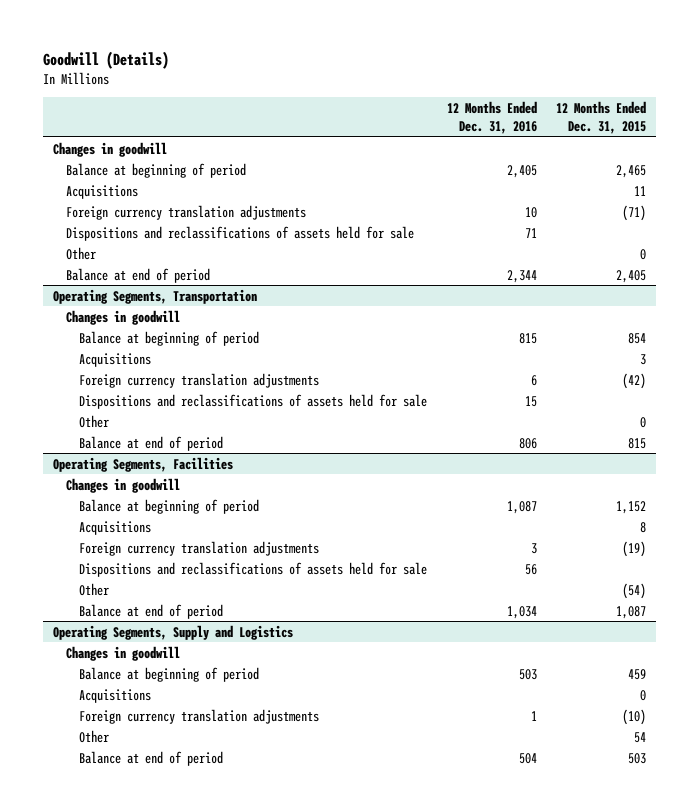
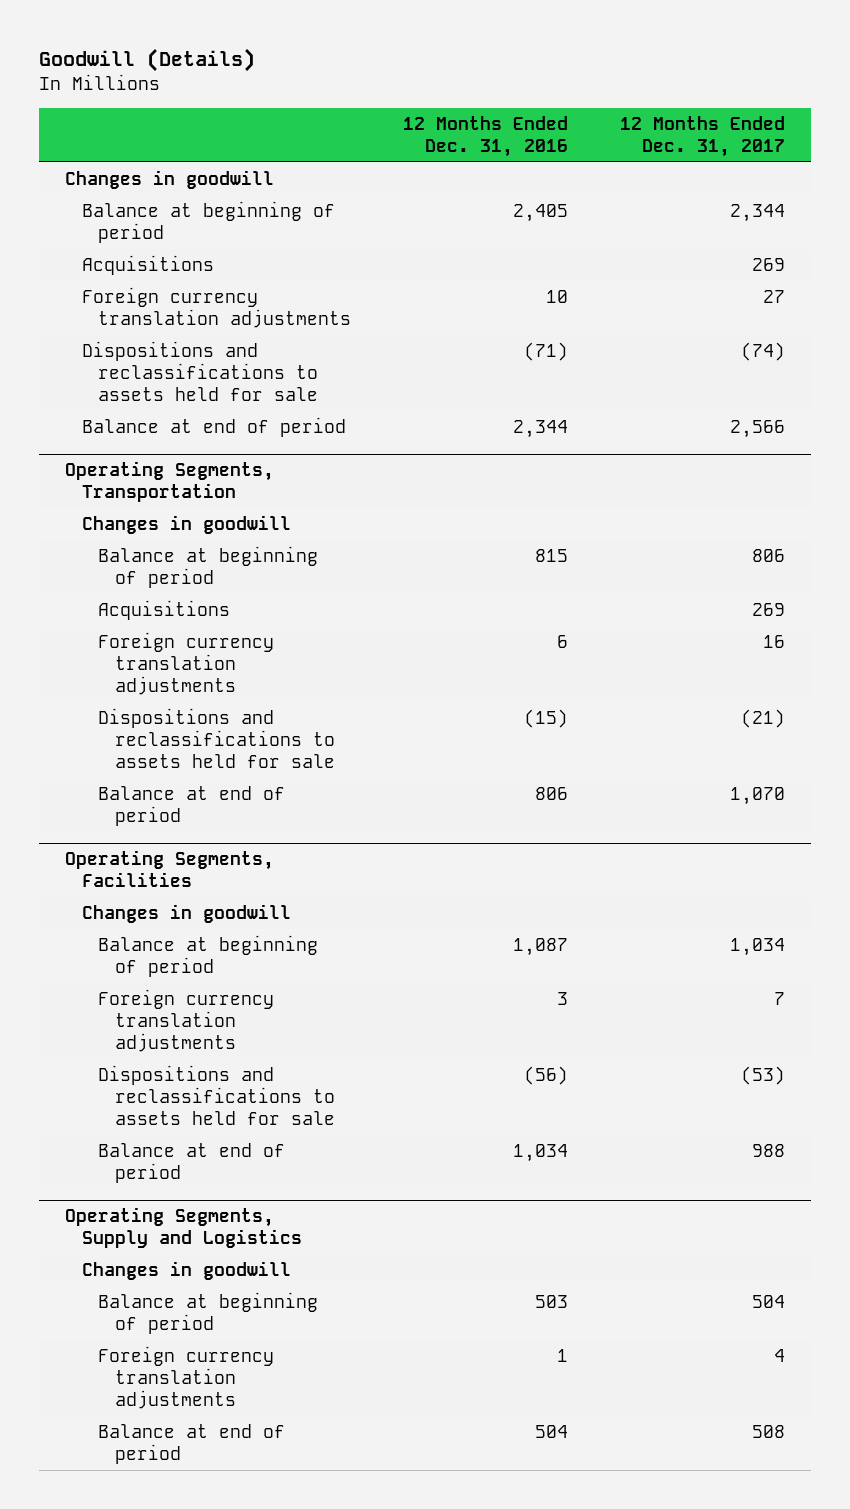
- | 12 Months Ended Dec. 31, 2016 | 12 Months Ended Dec. 31, 2015
+ | 12 Months Ended Dec. 31, 2016 | 12 Months Ended Dec. 31, 2017
- Dispositions and reclassifications of assets held for sale | 71 |
- Other | | 0
+ Dispositions and reclassifications to assets held for sale | (71) | (74)
@ Operating Segments, Transportation
- Dispositions and reclassifications of assets held for sale | 15 |
- Other | | 0
+ Dispositions and reclassifications to assets held for sale | (15) | (21)
@ Operating Segments, Facilities
- Acquisitions | | 8
- Dispositions and reclassifications of assets held for sale | 56 |
- Other | | (54)
+ Dispositions and reclassifications to assets held for sale | (56) | (53)
@ Operating Segments, Supply and Logistics
- Acquisitions | | 0
- Other | | 54

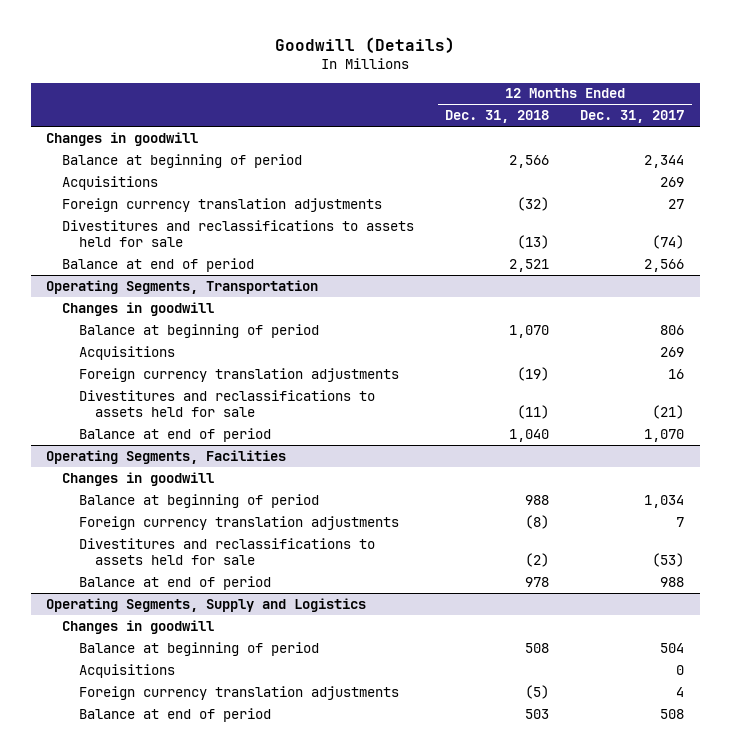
- | 12 Months Ended Dec. 31, 2016 | 12 Months Ended Dec. 31, 2017
+ | 12 Months Ended Dec. 31, 2018 | 12 Months Ended Dec. 31, 2017
- Dispositions and reclassifications to assets held for sale | (71) | (74)
+ Divestitures and reclassifications to assets held for sale | (13) | (74)
@ Operating Segments, Transportation
- Dispositions and reclassifications to assets held for sale | (15) | (21)
+ Divestitures and reclassifications to assets held for sale | (11) | (21)
@ Operating Segments, Facilities
- Dispositions and reclassifications to assets held for sale | (56) | (53)
+ Divestitures and reclassifications to assets held for sale | (2) | (53)
@ Operating Segments, Supply and Logistics
+ Acquisitions | | 0

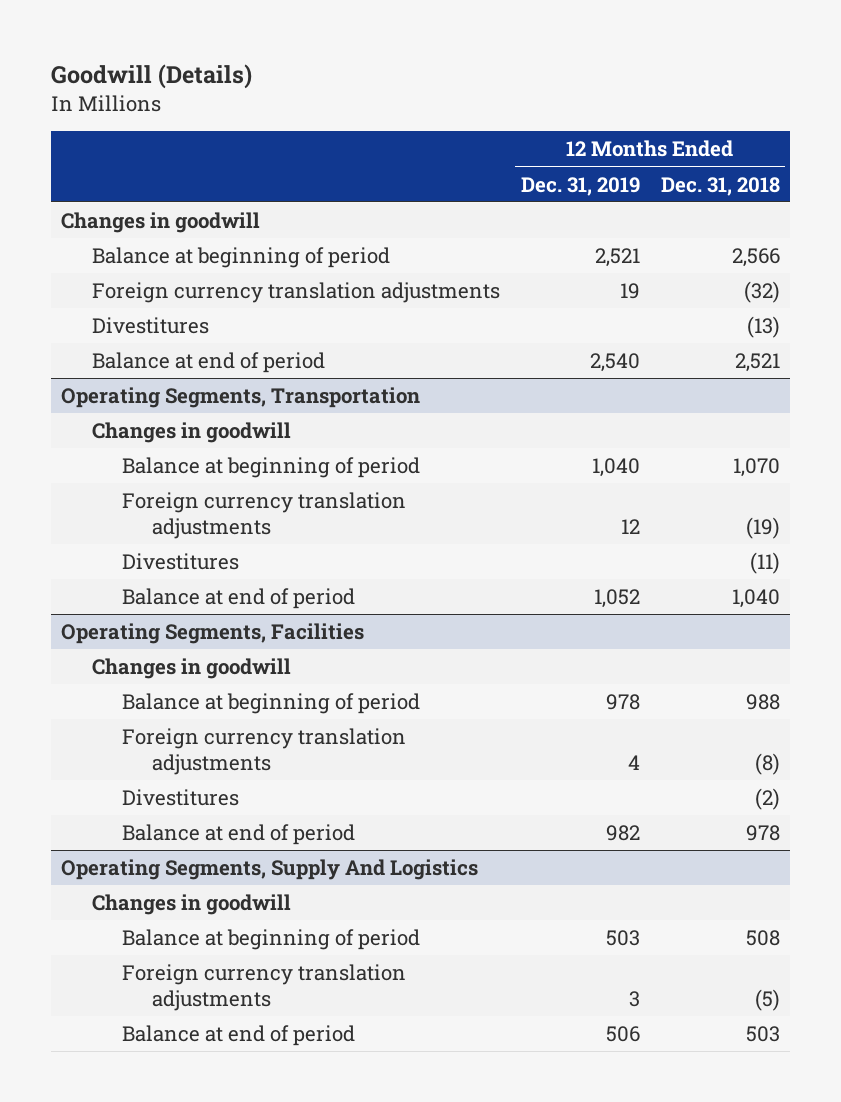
- | 12 Months Ended Dec. 31, 2018 | 12 Months Ended Dec. 31, 2017
+ | 12 Months Ended Dec. 31, 2019 | 12 Months Ended Dec. 31, 2018
- Acquisitions | | 269
- Divestitures and reclassifications to assets held for sale | (13) | (74)
+ Divestitures | | (13)
@ Operating Segments, Transportation
- Acquisitions | | 269
- Divestitures and reclassifications to assets held for sale | (11) | (21)
+ Divestitures | | (11)
@ Operating Segments, Facilities
- Divestitures and reclassifications to assets held for sale | (2) | (53)
+ Divestitures | | (2)
- Operating Segments, Supply and Logistics
+ Operating Segments, Supply And Logistics
- Acquisitions | | 0

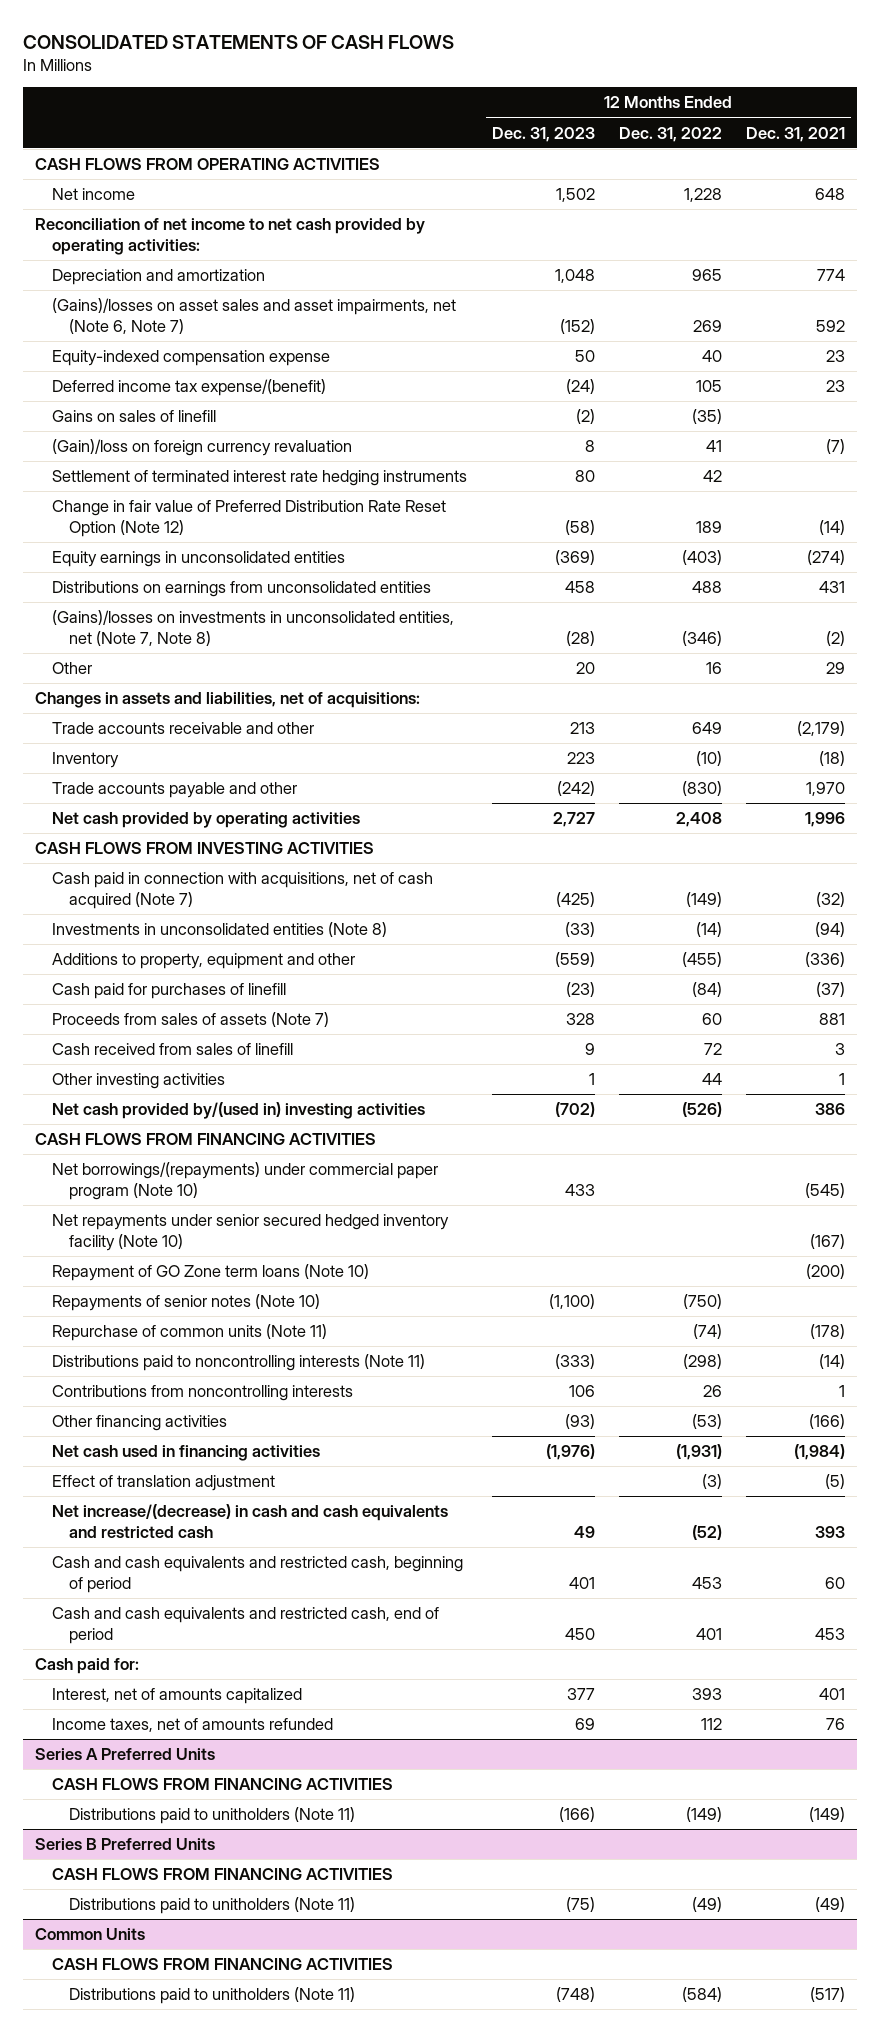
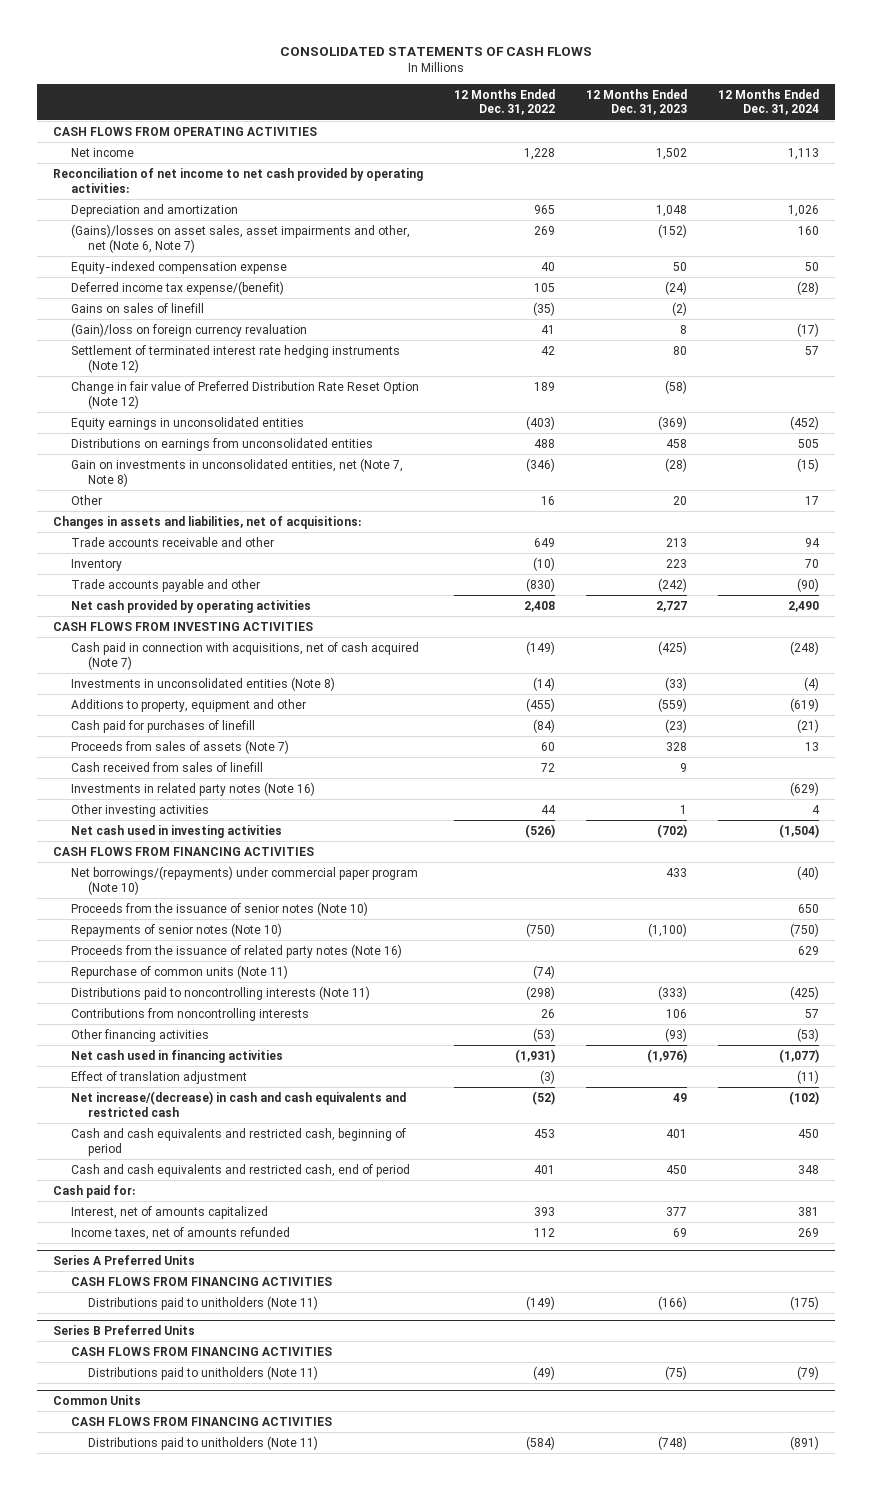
- | 12 Months Ended Dec. 31, 2023 | 12 Months Ended Dec. 31, 2022 | 12 Months Ended Dec. 31, 2021
+ | 12 Months Ended Dec. 31, 2022 | 12 Months Ended Dec. 31, 2023 | 12 Months Ended Dec. 31, 2024
- (Gains)/losses on asset sales and asset impairments, net (Note 6, Note 7) | (152) | 269 | 592
+ (Gains)/losses on asset sales, asset impairments and other, net (Note 6, Note 7) | 269 | (152) | 160
- Settlement of terminated interest rate hedging instruments | 80 | 42 |
+ Settlement of terminated interest rate hedging instruments (Note 12) | 42 | 80 | 57
- (Gains)/losses on investments in unconsolidated entities, net (Note 7, Note 8) | (28) | (346) | (2)
+ Gain on investments in unconsolidated entities, net (Note 7, Note 8) | (346) | (28) | (15)
+ Investments in related party notes (Note 16) | | | (629)
- Net cash provided by/(used in) investing activities | (702) | (526) | 386
+ Net cash used in investing activities | (526) | (702) | (1,504)
- Net repayments under senior secured hedged inventory facility (Note 10) | | | (167)
- Repayment of GO Zone term loans (Note 10) | | | (200)
+ Proceeds from the issuance of senior notes (Note 10) | | | 650
+ Proceeds from the issuance of related party notes (Note 16) | | | 629

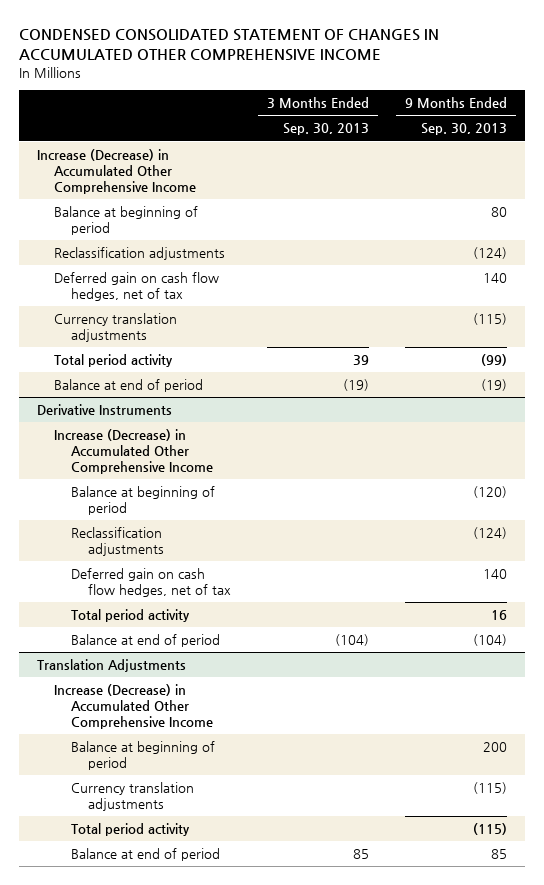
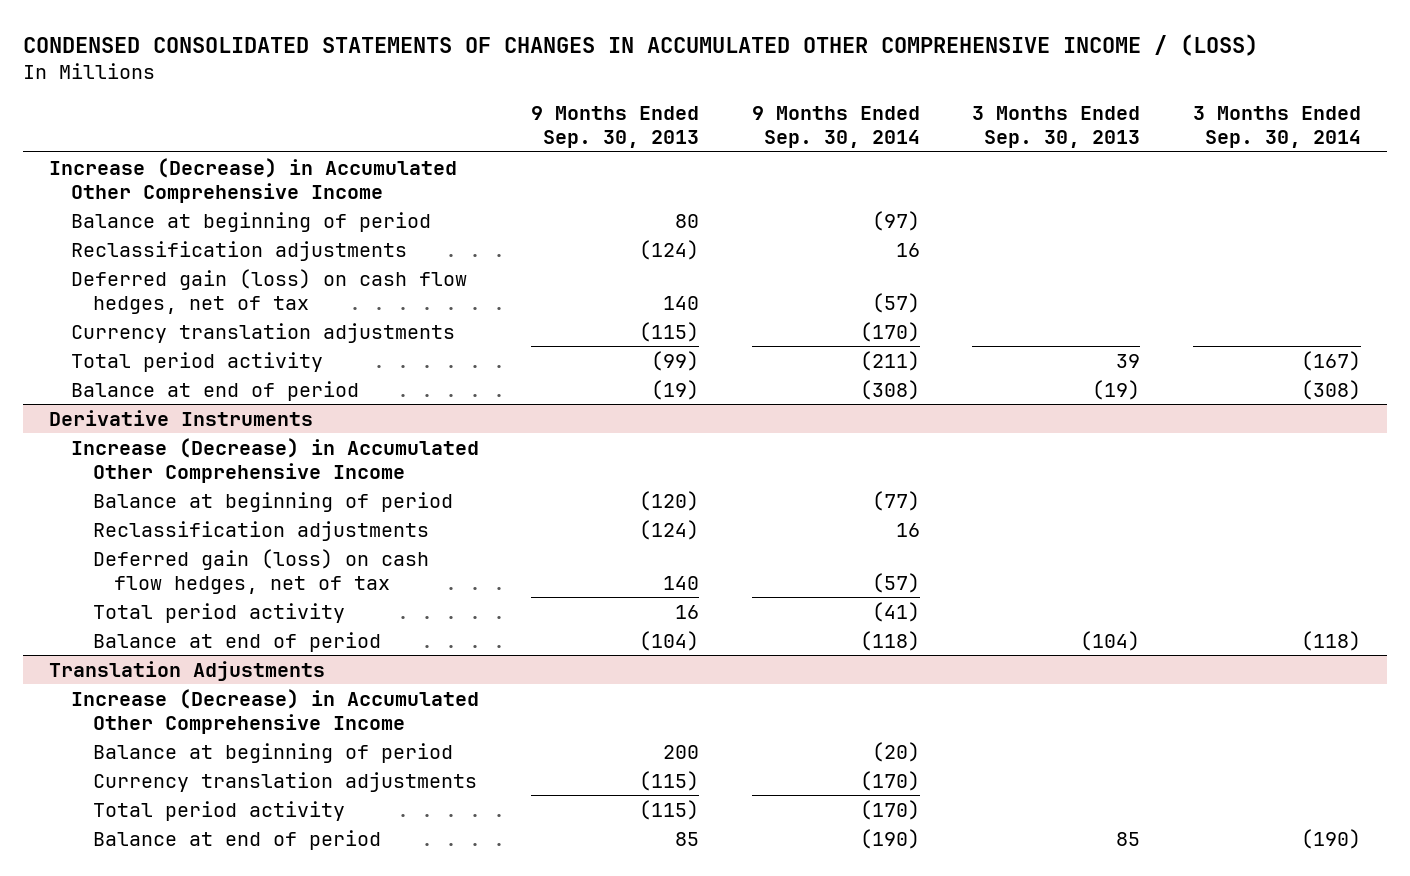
- CONDENSED CONSOLIDATED STATEMENT OF CHANGES IN ACCUMULATED OTHER COMPREHENSIVE INCOME
+ CONDENSED CONSOLIDATED STATEMENTS OF CHANGES IN ACCUMULATED OTHER COMPREHENSIVE INCOME / (LOSS)
- | 3 Months Ended Sep. 30, 2013 | 9 Months Ended Sep. 30, 2013
+ | 9 Months Ended Sep. 30, 2013 | 9 Months Ended Sep. 30, 2014 | 3 Months Ended Sep. 30, 2013 | 3 Months Ended Sep. 30, 2014
- Deferred gain on cash flow hedges, net of tax | | 140
+ Deferred gain (loss) on cash flow hedges, net of tax | 140 | (57) | |
@ Derivative Instruments
- Deferred gain on cash flow hedges, net of tax | | 140
+ Deferred gain (loss) on cash flow hedges, net of tax | 140 | (57) | |

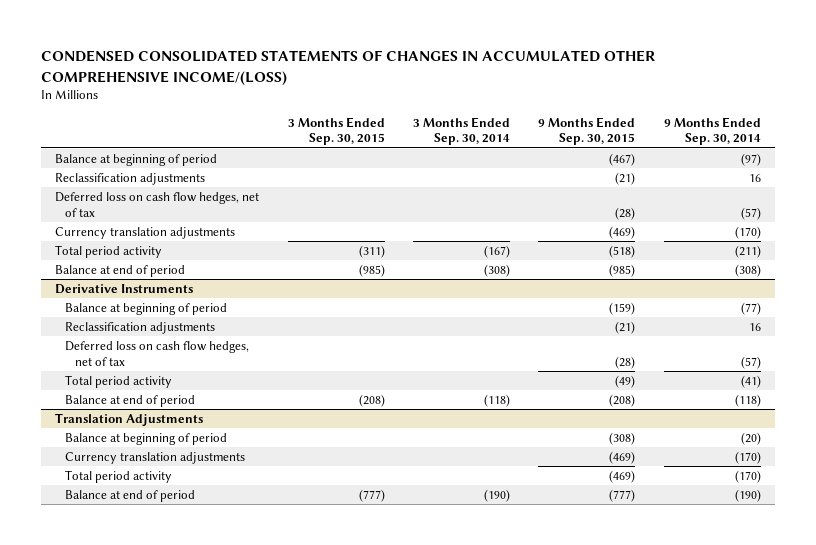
- CONDENSED CONSOLIDATED STATEMENTS OF CHANGES IN ACCUMULATED OTHER COMPREHENSIVE INCOME / (LOSS)
+ CONDENSED CONSOLIDATED STATEMENTS OF CHANGES IN ACCUMULATED OTHER COMPREHENSIVE INCOME/(LOSS)
- | 9 Months Ended Sep. 30, 2013 | 9 Months Ended Sep. 30, 2014 | 3 Months Ended Sep. 30, 2013 | 3 Months Ended Sep. 30, 2014
+ | 3 Months Ended Sep. 30, 2015 | 3 Months Ended Sep. 30, 2014 | 9 Months Ended Sep. 30, 2015 | 9 Months Ended Sep. 30, 2014
- Increase (Decrease) in Accumulated Other Comprehensive Income
- Deferred gain (loss) on cash flow hedges, net of tax | 140 | (57) | |
+ Deferred loss on cash flow hedges, net of tax | | | (28) | (57)
@ Derivative Instruments
- Increase (Decrease) in Accumulated Other Comprehensive Income
- Deferred gain (loss) on cash flow hedges, net of tax | 140 | (57) | |
+ Deferred loss on cash flow hedges, net of tax | | | (28) | (57)
@ Translation Adjustments
- Increase (Decrease) in Accumulated Other Comprehensive Income

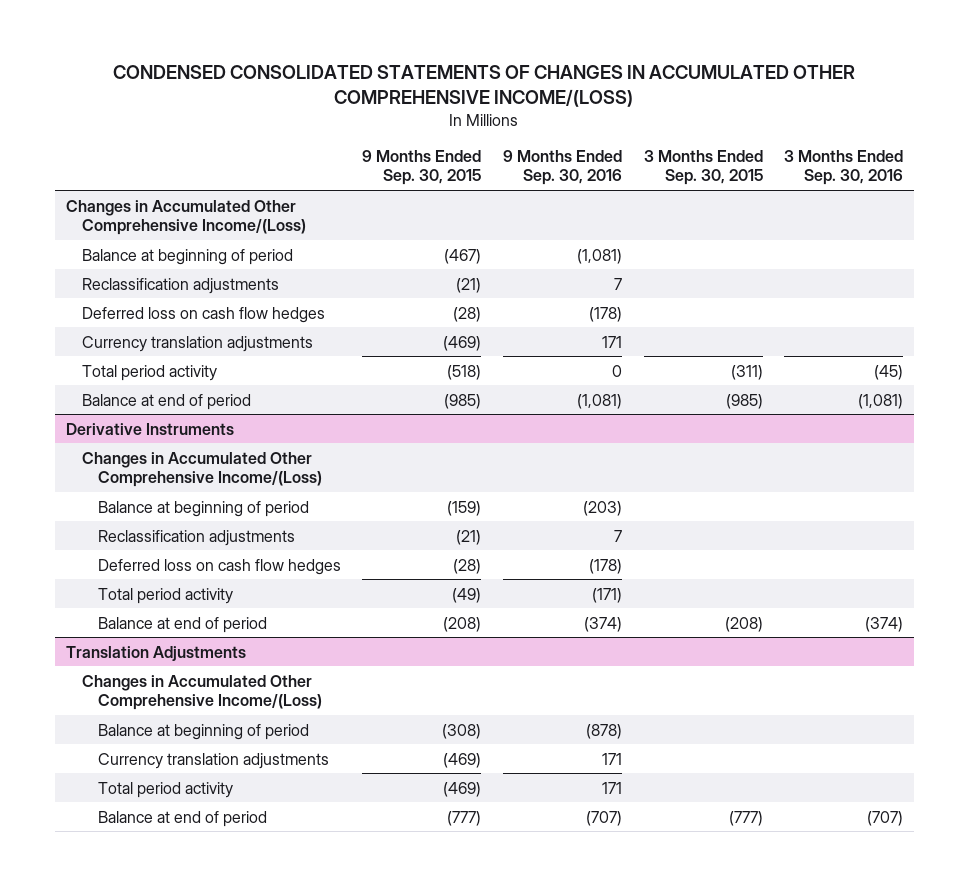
- | 3 Months Ended Sep. 30, 2015 | 3 Months Ended Sep. 30, 2014 | 9 Months Ended Sep. 30, 2015 | 9 Months Ended Sep. 30, 2014
+ | 9 Months Ended Sep. 30, 2015 | 9 Months Ended Sep. 30, 2016 | 3 Months Ended Sep. 30, 2015 | 3 Months Ended Sep. 30, 2016
+ Changes in Accumulated Other Comprehensive Income/(Loss)
- Deferred loss on cash flow hedges, net of tax | | | (28) | (57)
+ Deferred loss on cash flow hedges | (28) | (178) | |
@ Derivative Instruments
+ Changes in Accumulated Other Comprehensive Income/(Loss)
- Deferred loss on cash flow hedges, net of tax | | | (28) | (57)
+ Deferred loss on cash flow hedges | (28) | (178) | |
@ Translation Adjustments
+ Changes in Accumulated Other Comprehensive Income/(Loss)

